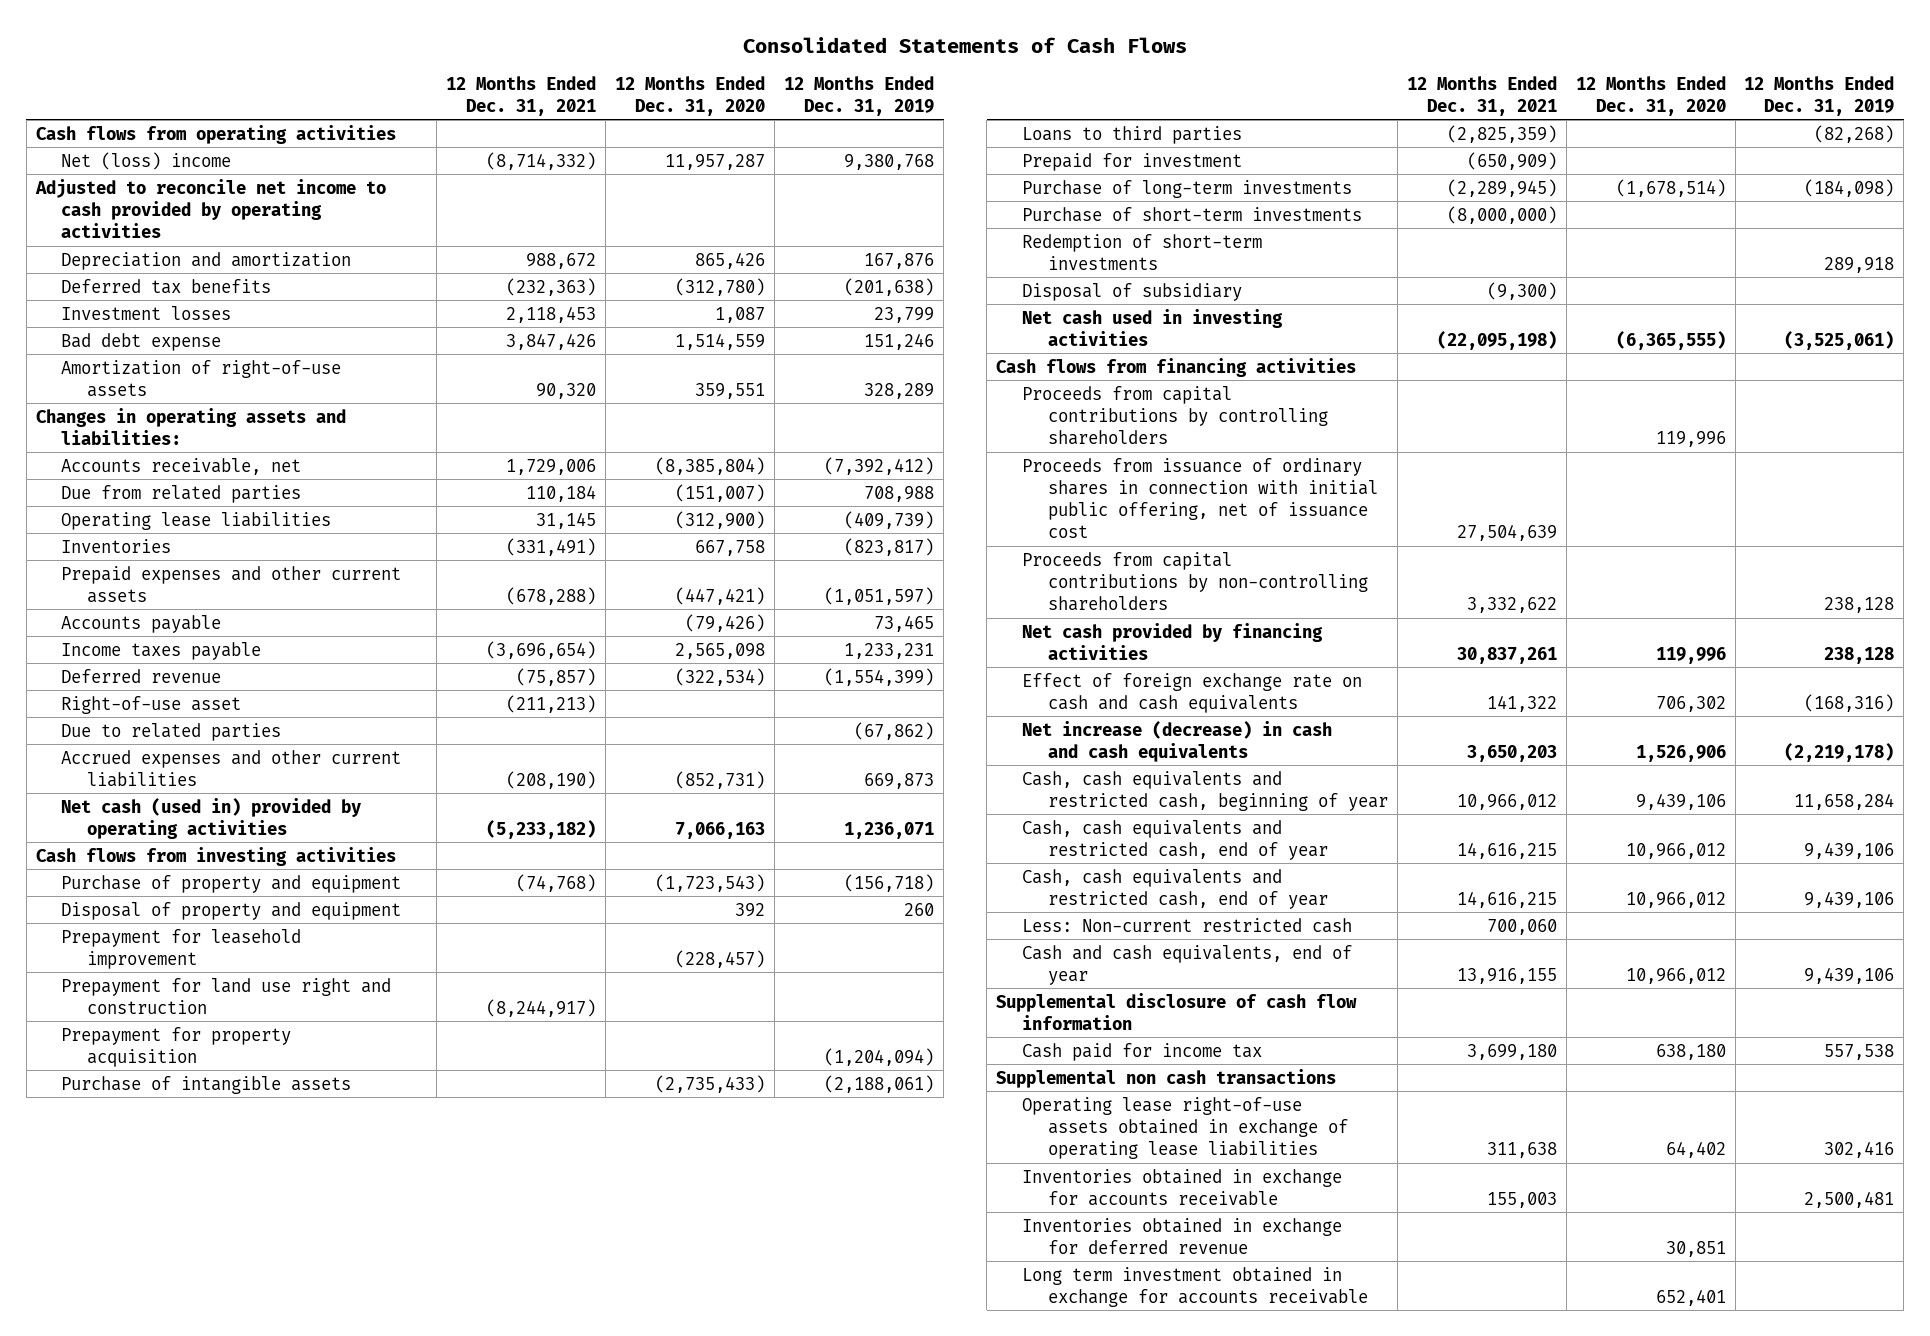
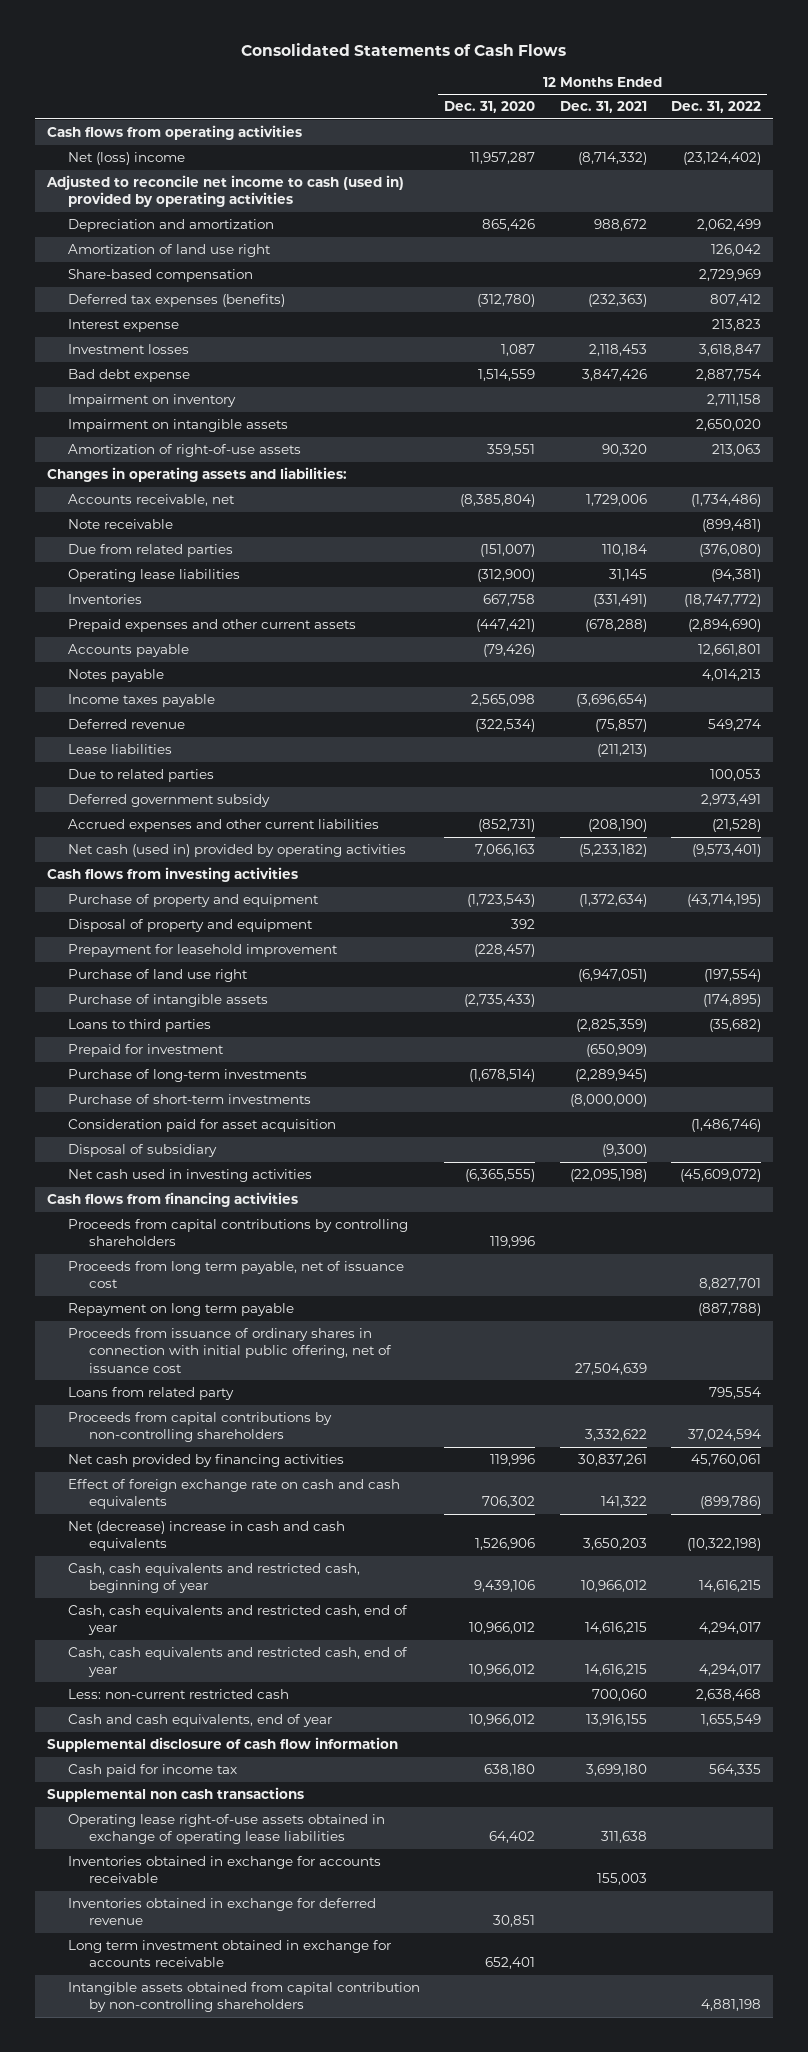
- | 12 Months Ended Dec. 31, 2021 | 12 Months Ended Dec. 31, 2020 | 12 Months Ended Dec. 31, 2019
+ | 12 Months Ended Dec. 31, 2020 | 12 Months Ended Dec. 31, 2021 | 12 Months Ended Dec. 31, 2022
- Adjusted to reconcile net income to cash provided by operating activities
+ Adjusted to reconcile net income to cash (used in) provided by operating activities
- Deferred tax benefits | (232,363) | (312,780) | (201,638)
+ Amortization of land use right | | | 126,042
+ Share-based compensation | | | 2,729,969
+ Deferred tax expenses (benefits) | (312,780) | (232,363) | 807,412
+ Interest expense | | | 213,823
+ Impairment on inventory | | | 2,711,158
+ Impairment on intangible assets | | | 2,650,020
+ Note receivable | | | (899,481)
+ Notes payable | | | 4,014,213
- Right-of-use asset | (211,213) | |
+ Lease liabilities | | (211,213) |
+ Deferred government subsidy | | | 2,973,491
- Purchase of property and equipment | (74,768) | (1,723,543) | (156,718)
+ Purchase of property and equipment | (1,723,543) | (1,372,634) | (43,714,195)
- Prepayment for land use right and construction | (8,244,917) | |
- Prepayment for property acquisition | | | (1,204,094)
+ Purchase of land use right | | (6,947,051) | (197,554)
- Redemption of short-term investments | | | 289,918
+ Consideration paid for asset acquisition | | | (1,486,746)
+ Proceeds from long term payable, net of issuance cost | | | 8,827,701
+ Repayment on long term payable | | | (887,788)
+ Loans from related party | | | 795,554
- Net increase (decrease) in cash and cash equivalents | 3,650,203 | 1,526,906 | (2,219,178)
+ Net (decrease) increase in cash and cash equivalents | 1,526,906 | 3,650,203 | (10,322,198)
- Less: Non-current restricted cash | 700,060 | |
+ Less: non-current restricted cash | | 700,060 | 2,638,468
+ Intangible assets obtained from capital contribution by non-controlling shareholders | | | 4,881,198

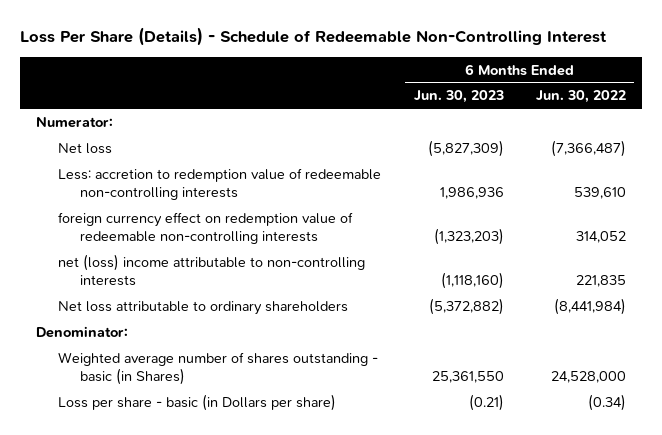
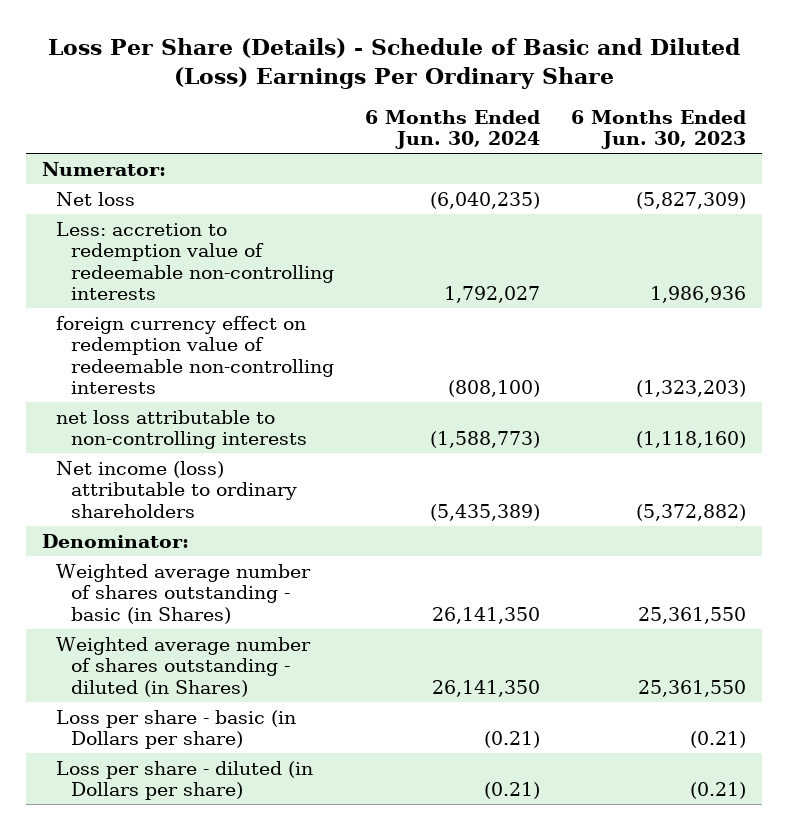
- Loss Per Share (Details) - Schedule of Redeemable Non-Controlling Interest
+ Loss Per Share (Details) - Schedule of Basic and Diluted (Loss) Earnings Per Ordinary Share
- | 6 Months Ended Jun. 30, 2023 | 6 Months Ended Jun. 30, 2022
+ | 6 Months Ended Jun. 30, 2024 | 6 Months Ended Jun. 30, 2023
- net (loss) income attributable to non-controlling interests | (1,118,160) | 221,835
- Net loss attributable to ordinary shareholders | (5,372,882) | (8,441,984)
+ net loss attributable to non-controlling interests | (1,588,773) | (1,118,160)
+ Net income (loss) attributable to ordinary shareholders | (5,435,389) | (5,372,882)
+ Weighted average number of shares outstanding - diluted (in Shares) | 26,141,350 | 25,361,550
+ Loss per share - diluted (in Dollars per share) | (0.21) | (0.21)

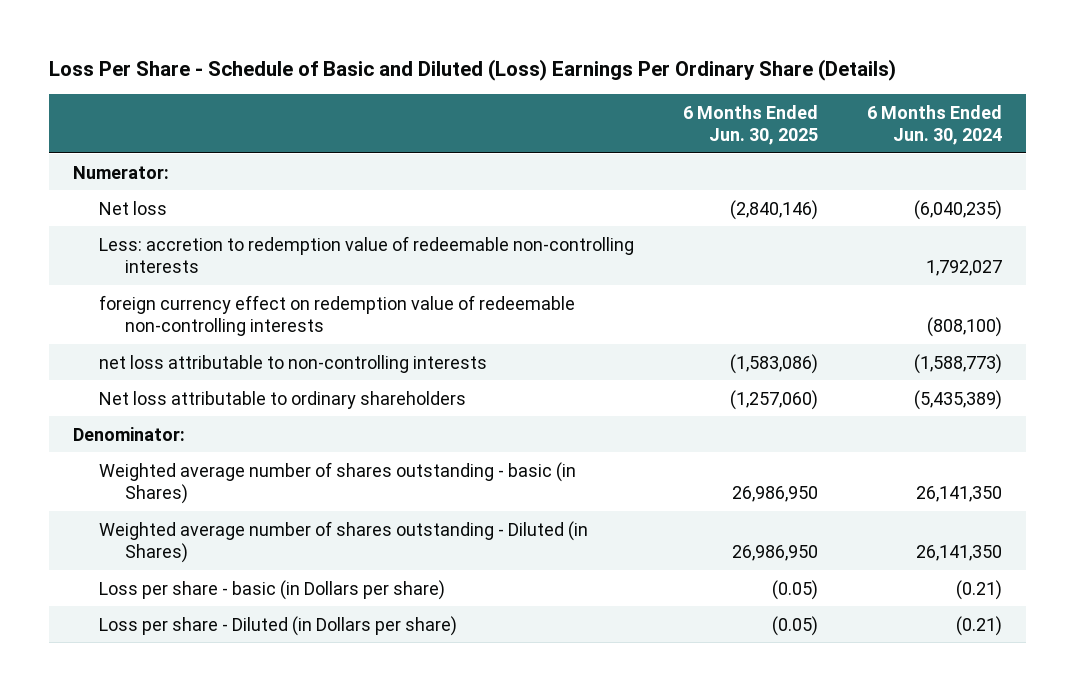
- Loss Per Share (Details) - Schedule of Basic and Diluted (Loss) Earnings Per Ordinary Share
+ Loss Per Share - Schedule of Basic and Diluted (Loss) Earnings Per Ordinary Share (Details)
- | 6 Months Ended Jun. 30, 2024 | 6 Months Ended Jun. 30, 2023
+ | 6 Months Ended Jun. 30, 2025 | 6 Months Ended Jun. 30, 2024
- Net income (loss) attributable to ordinary shareholders | (5,435,389) | (5,372,882)
+ Net loss attributable to ordinary shareholders | (1,257,060) | (5,435,389)
- Weighted average number of shares outstanding - diluted (in Shares) | 26,141,350 | 25,361,550
+ Weighted average number of shares outstanding - Diluted (in Shares) | 26,986,950 | 26,141,350
- Loss per share - diluted (in Dollars per share) | (0.21) | (0.21)
+ Loss per share - Diluted (in Dollars per share) | (0.05) | (0.21)

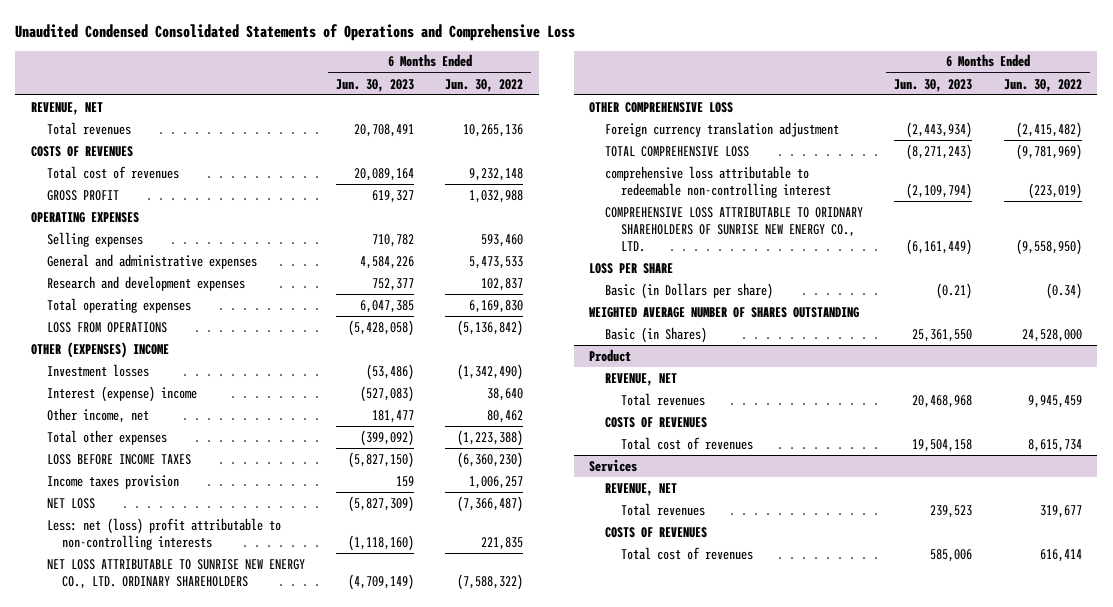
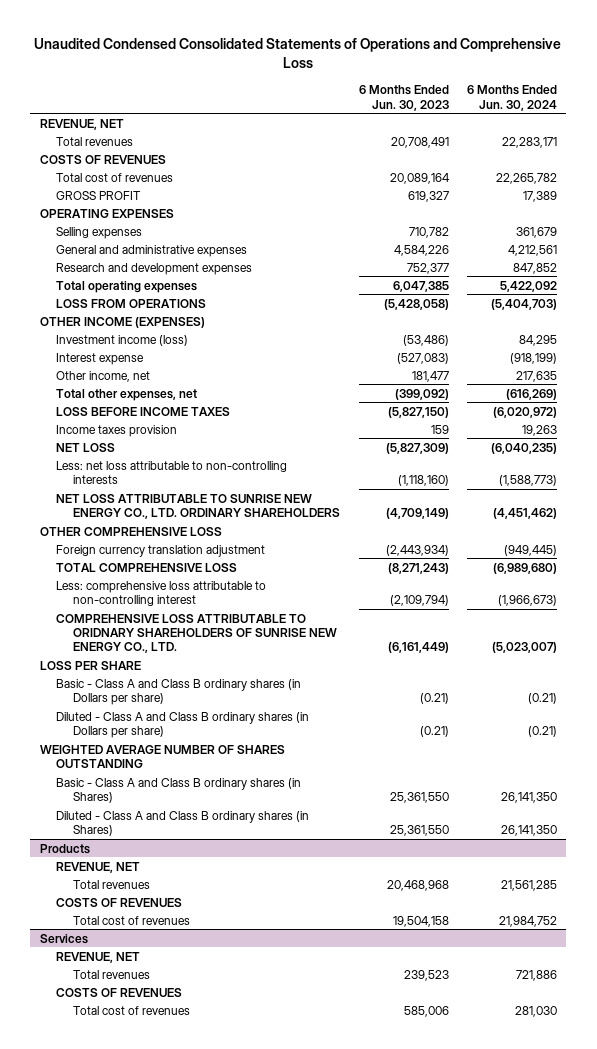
- | 6 Months Ended Jun. 30, 2023 | 6 Months Ended Jun. 30, 2022
+ | 6 Months Ended Jun. 30, 2023 | 6 Months Ended Jun. 30, 2024
- OTHER (EXPENSES) INCOME
- Investment losses | (53,486) | (1,342,490)
- Interest (expense) income | (527,083) | 38,640
+ OTHER INCOME (EXPENSES)
+ Investment income (loss) | (53,486) | 84,295
+ Interest expense | (527,083) | (918,199)
- Total other expenses | (399,092) | (1,223,388)
+ Total other expenses, net | (399,092) | (616,269)
- Less: net (loss) profit attributable to non-controlling interests | (1,118,160) | 221,835
+ Less: net loss attributable to non-controlling interests | (1,118,160) | (1,588,773)
- comprehensive loss attributable to redeemable non-controlling interest | (2,109,794) | (223,019)
+ Less: comprehensive loss attributable to non-controlling interest | (2,109,794) | (1,966,673)
- Basic (in Dollars per share) | (0.21) | (0.34)
+ Basic - Class A and Class B ordinary shares (in Dollars per share) | (0.21) | (0.21)
+ Diluted - Class A and Class B ordinary shares (in Dollars per share) | (0.21) | (0.21)
- Basic (in Shares) | 25,361,550 | 24,528,000
- Product
+ Basic - Class A and Class B ordinary shares (in Shares) | 25,361,550 | 26,141,350
+ Diluted - Class A and Class B ordinary shares (in Shares) | 25,361,550 | 26,141,350
+ Products

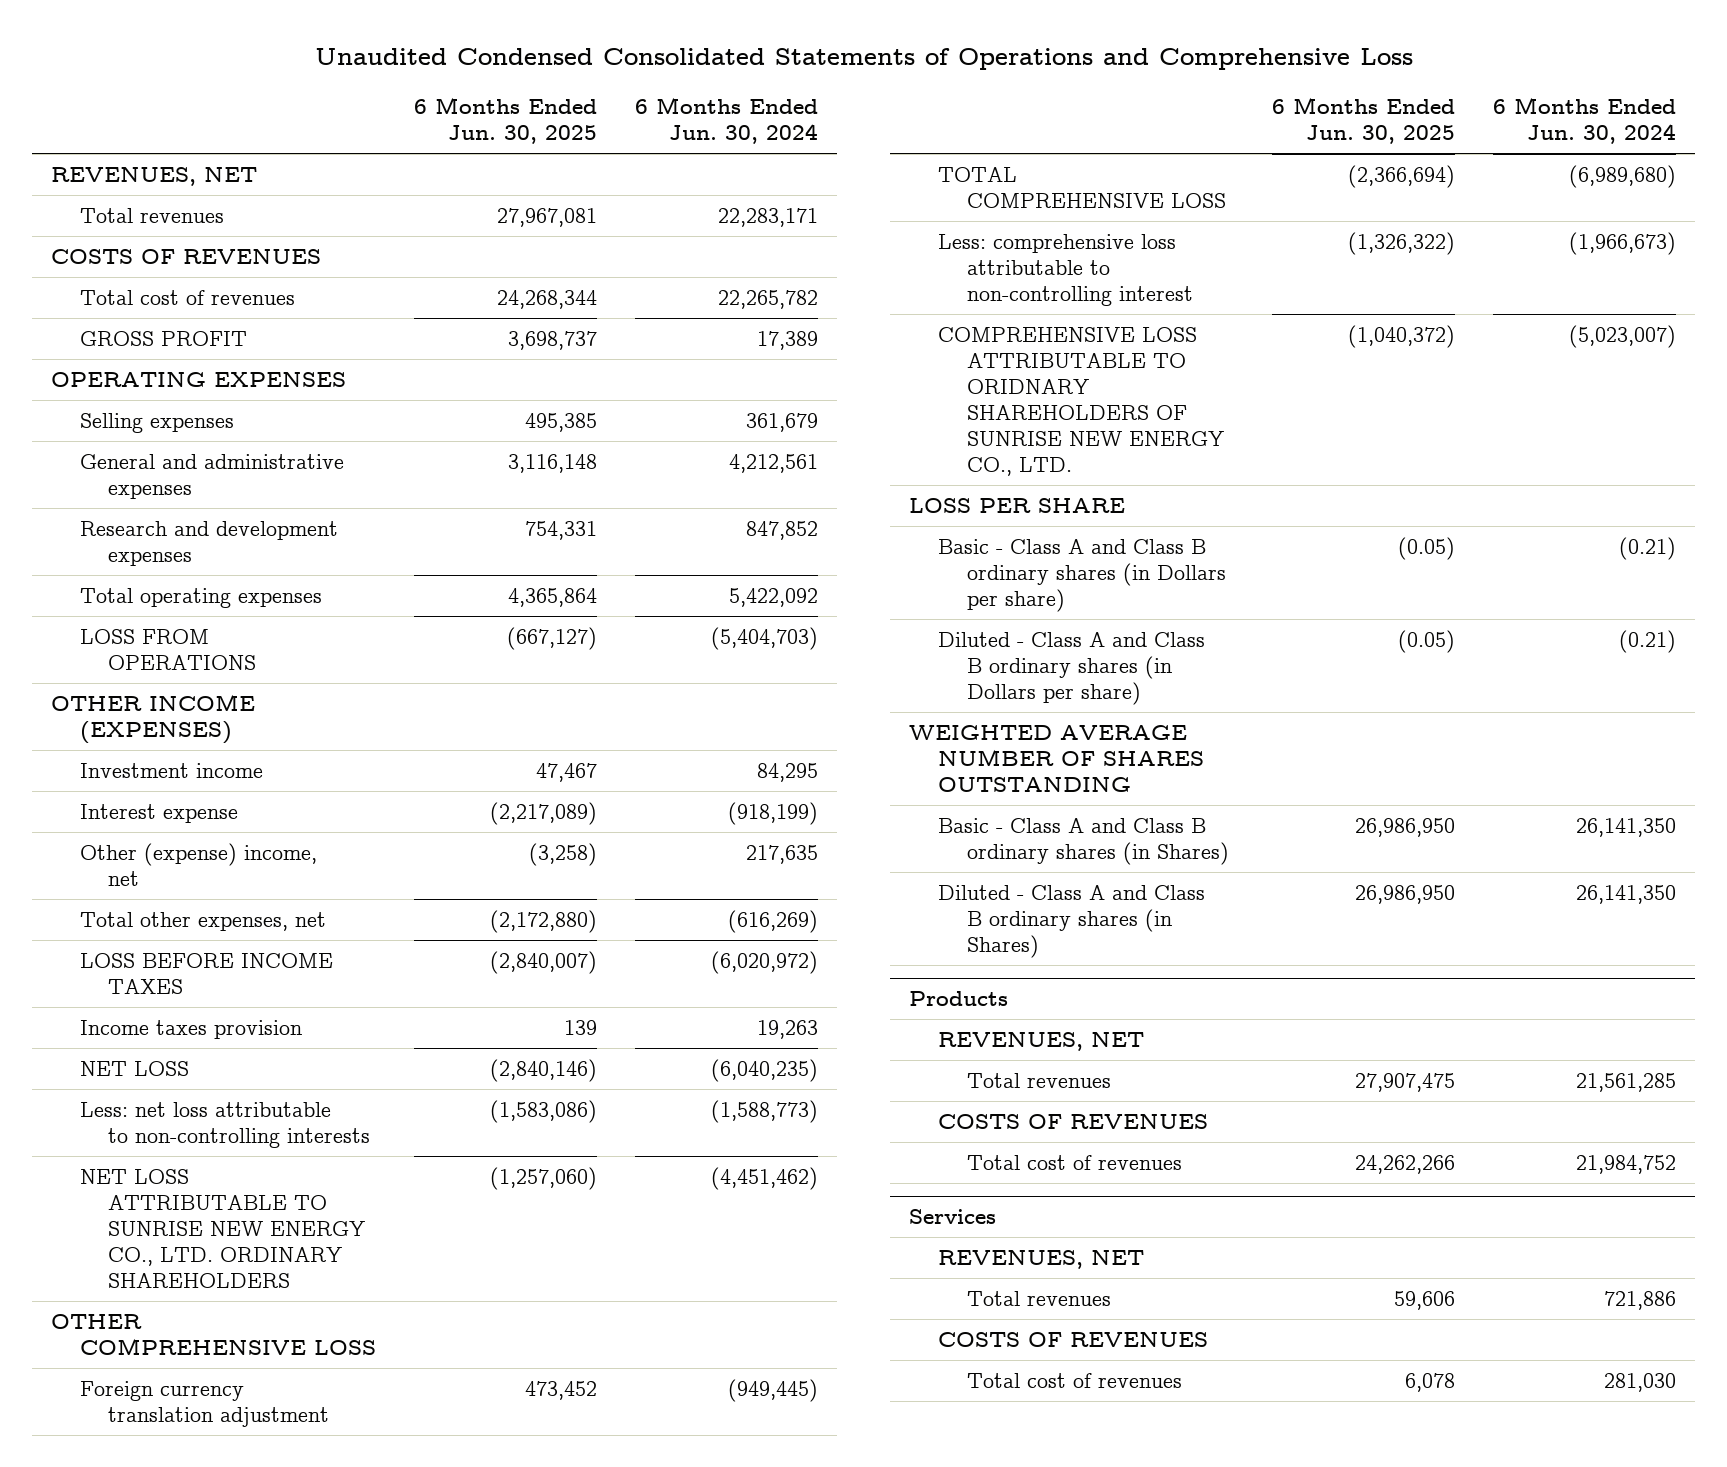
- | 6 Months Ended Jun. 30, 2023 | 6 Months Ended Jun. 30, 2024
+ | 6 Months Ended Jun. 30, 2025 | 6 Months Ended Jun. 30, 2024
- REVENUE, NET
+ REVENUES, NET
- Investment income (loss) | (53,486) | 84,295
+ Investment income | 47,467 | 84,295
- Other income, net | 181,477 | 217,635
+ Other (expense) income, net | (3,258) | 217,635
@ Products
- REVENUE, NET
+ REVENUES, NET
@ Services
- REVENUE, NET
+ REVENUES, NET

